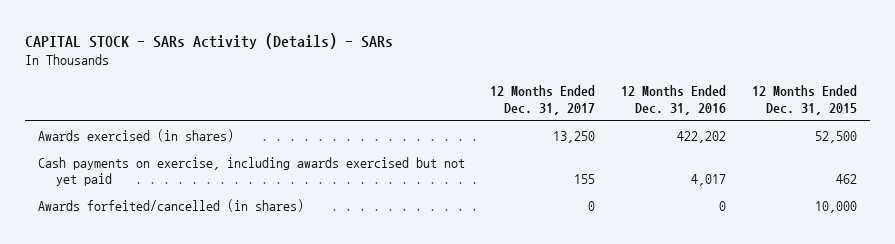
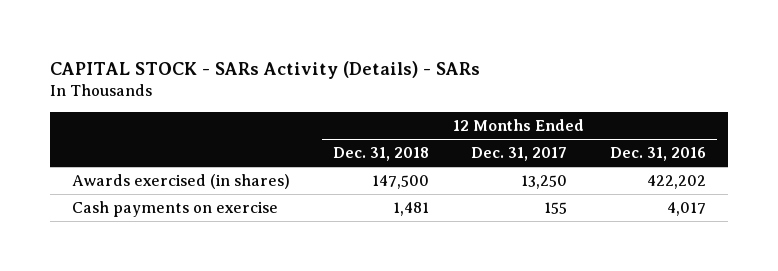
- | 12 Months Ended Dec. 31, 2017 | 12 Months Ended Dec. 31, 2016 | 12 Months Ended Dec. 31, 2015
+ | 12 Months Ended Dec. 31, 2018 | 12 Months Ended Dec. 31, 2017 | 12 Months Ended Dec. 31, 2016
- Cash payments on exercise, including awards exercised but not yet paid | 155 | 4,017 | 462
- Awards forfeited/cancelled (in shares) | 0 | 0 | 10,000
+ Cash payments on exercise | 1,481 | 155 | 4,017

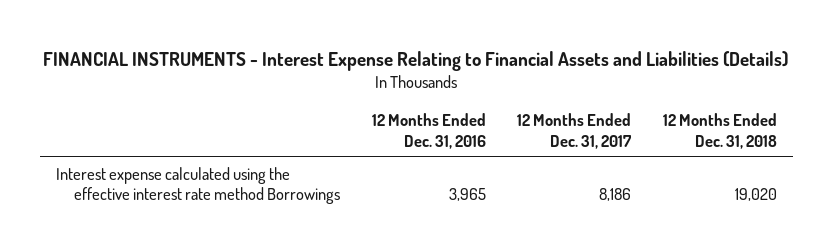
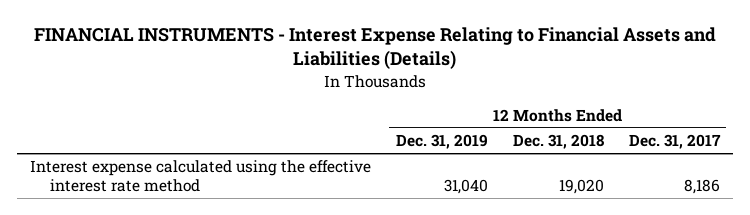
- | 12 Months Ended Dec. 31, 2016 | 12 Months Ended Dec. 31, 2017 | 12 Months Ended Dec. 31, 2018
+ | 12 Months Ended Dec. 31, 2019 | 12 Months Ended Dec. 31, 2018 | 12 Months Ended Dec. 31, 2017
- Interest expense calculated using the effective interest rate method Borrowings | 3,965 | 8,186 | 19,020
+ Interest expense calculated using the effective interest rate method | 31,040 | 19,020 | 8,186

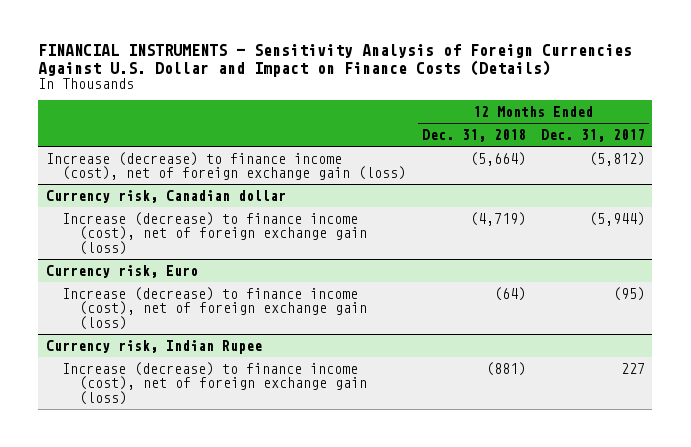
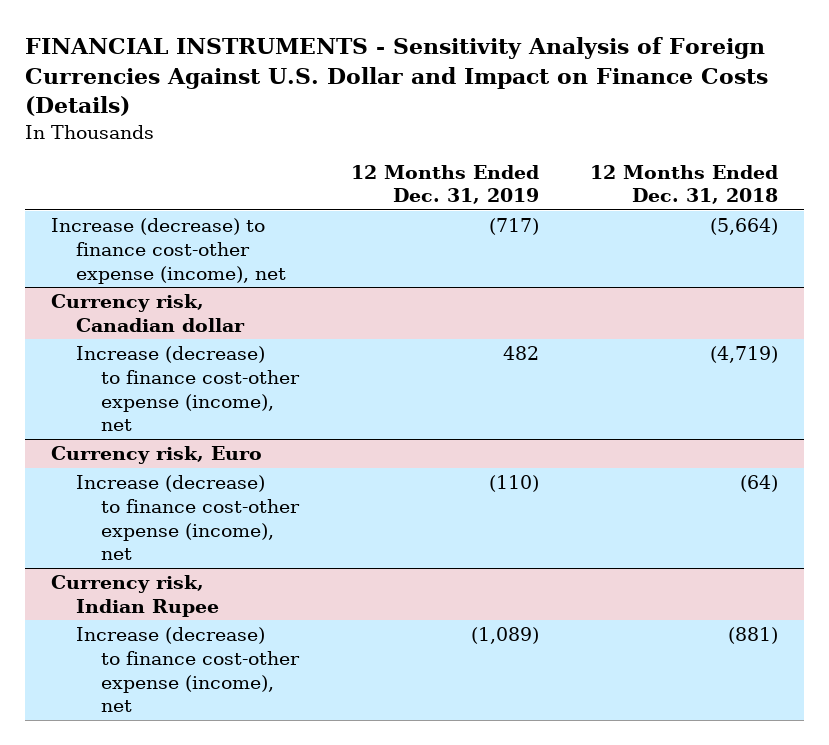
- | 12 Months Ended Dec. 31, 2018 | 12 Months Ended Dec. 31, 2017
+ | 12 Months Ended Dec. 31, 2019 | 12 Months Ended Dec. 31, 2018
- Increase (decrease) to finance income (cost), net of foreign exchange gain (loss) | (5,664) | (5,812)
+ Increase (decrease) to finance cost-other expense (income), net | (717) | (5,664)
@ Currency risk, Canadian dollar
- Increase (decrease) to finance income (cost), net of foreign exchange gain (loss) | (4,719) | (5,944)
+ Increase (decrease) to finance cost-other expense (income), net | 482 | (4,719)
@ Currency risk, Euro
- Increase (decrease) to finance income (cost), net of foreign exchange gain (loss) | (64) | (95)
+ Increase (decrease) to finance cost-other expense (income), net | (110) | (64)
@ Currency risk, Indian Rupee
- Increase (decrease) to finance income (cost), net of foreign exchange gain (loss) | (881) | 227
+ Increase (decrease) to finance cost-other expense (income), net | (1,089) | (881)

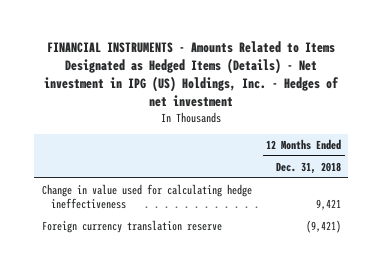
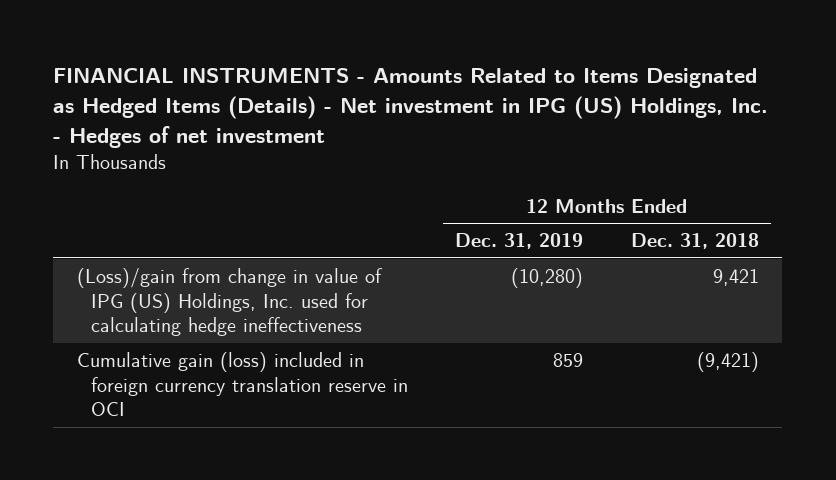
- | 12 Months Ended Dec. 31, 2018
+ | 12 Months Ended Dec. 31, 2019 | 12 Months Ended Dec. 31, 2018
- Change in value used for calculating hedge ineffectiveness | 9,421
- Foreign currency translation reserve | (9,421)
+ (Loss)/gain from change in value of IPG (US) Holdings, Inc. used for calculating hedge ineffectiveness | (10,280) | 9,421
+ Cumulative gain (loss) included in foreign currency translation reserve in OCI | 859 | (9,421)

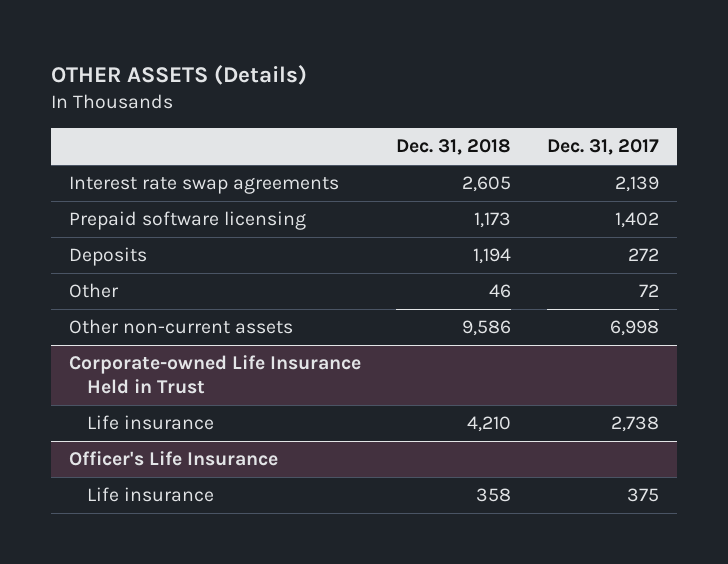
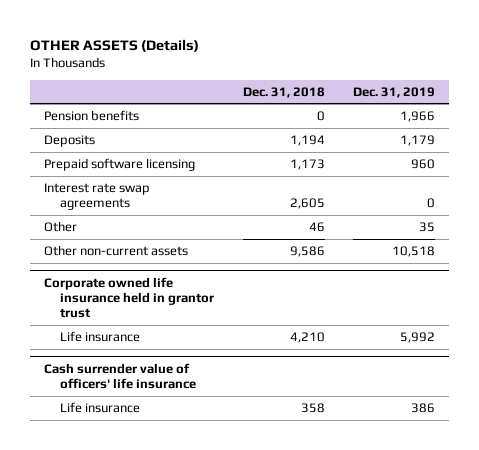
- | Dec. 31, 2018 | Dec. 31, 2017
+ | Dec. 31, 2018 | Dec. 31, 2019
+ Pension benefits | 0 | 1,966
moved down: Prepaid software licensing | 1,173 | 960
moved down: Interest rate swap agreements | 2,605 | 0
- Corporate-owned Life Insurance Held in Trust
+ Corporate owned life insurance held in grantor trust
- Officer's Life Insurance
+ Cash surrender value of officers' life insurance

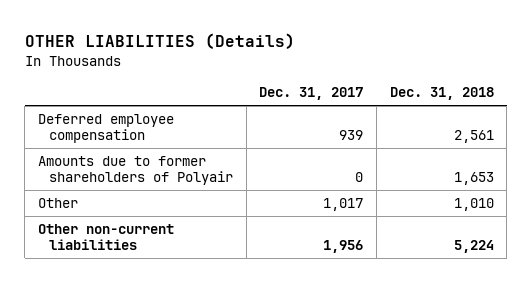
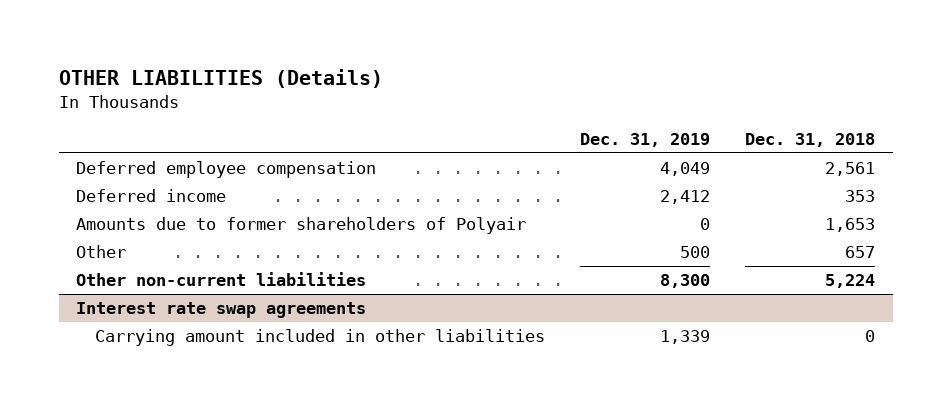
- | Dec. 31, 2017 | Dec. 31, 2018
+ | Dec. 31, 2019 | Dec. 31, 2018
+ Deferred income | 2,412 | 353
- Other | 1,017 | 1,010
+ Other | 500 | 657
+ Interest rate swap agreements
+ Carrying amount included in other liabilities | 1,339 | 0

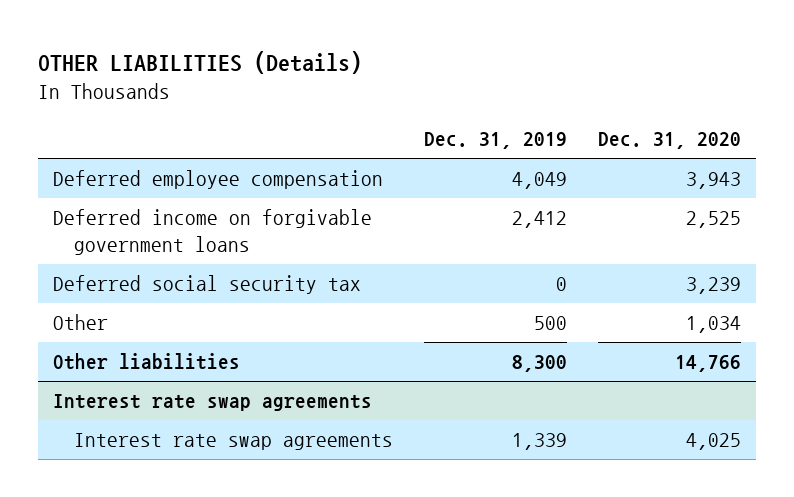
- | Dec. 31, 2019 | Dec. 31, 2018
+ | Dec. 31, 2019 | Dec. 31, 2020
- Deferred income | 2,412 | 353
- Amounts due to former shareholders of Polyair | 0 | 1,653
+ Deferred income on forgivable government loans | 2,412 | 2,525
+ Deferred social security tax | 0 | 3,239
- Other non-current liabilities | 8,300 | 5,224
+ Other liabilities | 8,300 | 14,766
@ Interest rate swap agreements
- Carrying amount included in other liabilities | 1,339 | 0
+ Interest rate swap agreements | 1,339 | 4,025

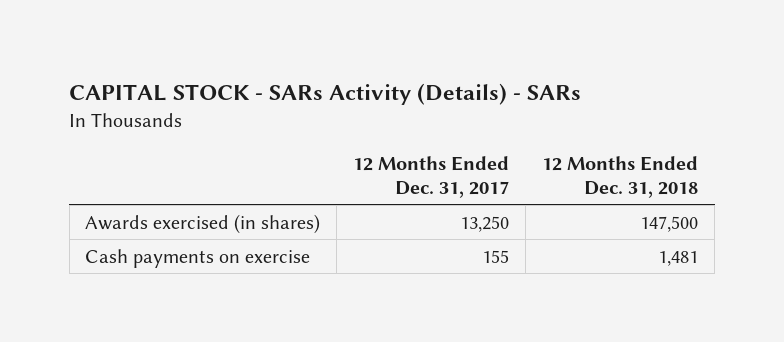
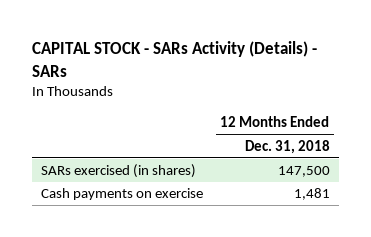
- | 12 Months Ended Dec. 31, 2017 | 12 Months Ended Dec. 31, 2018
+ | 12 Months Ended Dec. 31, 2018
- Awards exercised (in shares) | 13,250 | 147,500
+ SARs exercised (in shares) | 147,500

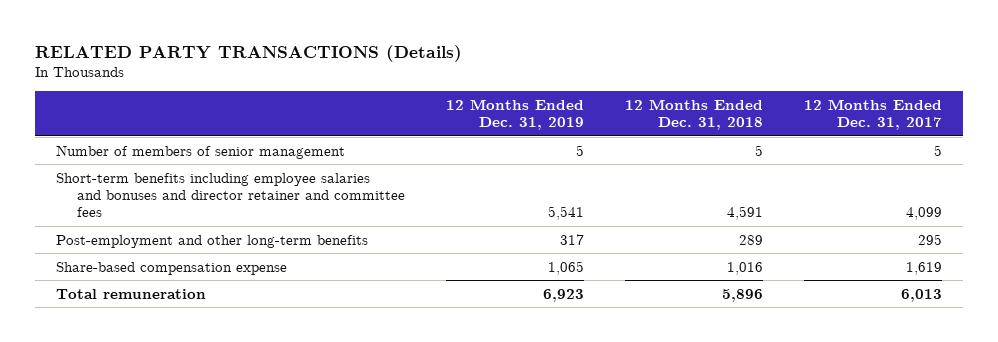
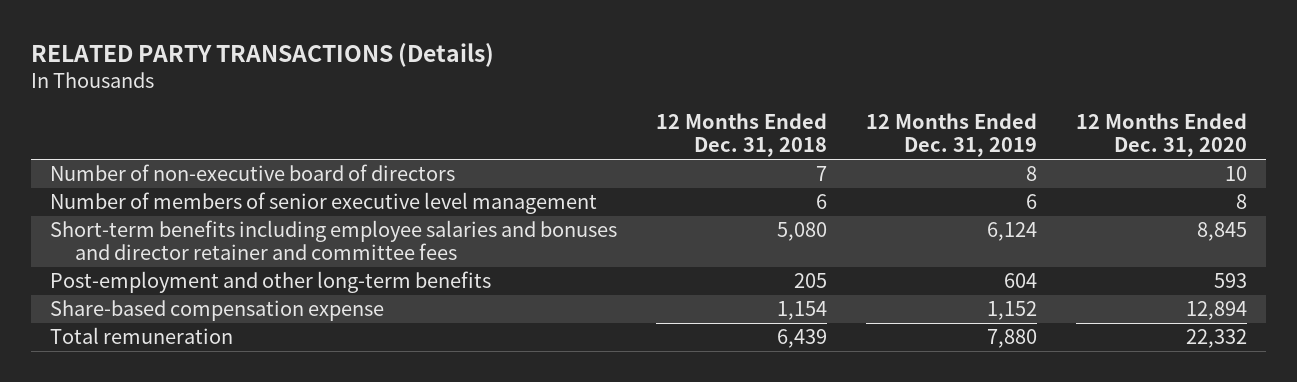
- | 12 Months Ended Dec. 31, 2019 | 12 Months Ended Dec. 31, 2018 | 12 Months Ended Dec. 31, 2017
+ | 12 Months Ended Dec. 31, 2018 | 12 Months Ended Dec. 31, 2019 | 12 Months Ended Dec. 31, 2020
- Number of members of senior management | 5 | 5 | 5
- Short-term benefits including employee salaries and bonuses and director retainer and committee fees | 5,541 | 4,591 | 4,099
- Post-employment and other long-term benefits | 317 | 289 | 295
- Share-based compensation expense | 1,065 | 1,016 | 1,619
- Total remuneration | 6,923 | 5,896 | 6,013
+ Number of non-executive board of directors | 7 | 8 | 10
+ Number of members of senior executive level management | 6 | 6 | 8
+ Short-term benefits including employee salaries and bonuses and director retainer and committee fees | 5,080 | 6,124 | 8,845
+ Post-employment and other long-term benefits | 205 | 604 | 593
+ Share-based compensation expense | 1,154 | 1,152 | 12,894
+ Total remuneration | 6,439 | 7,880 | 22,332

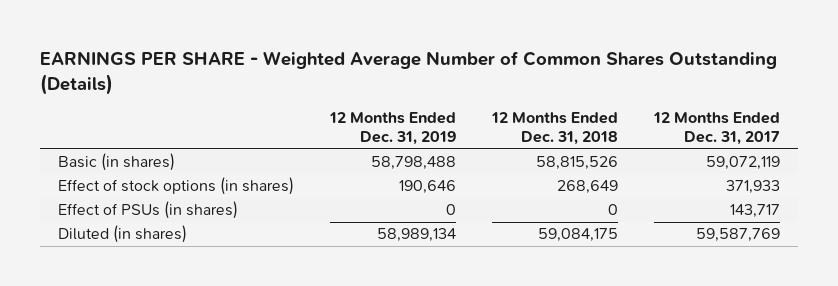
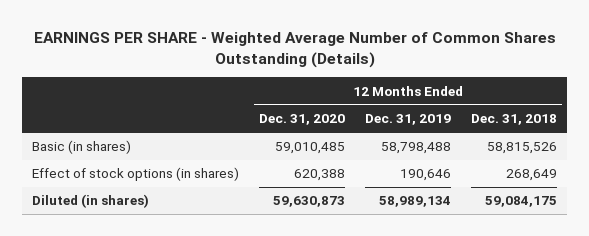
- | 12 Months Ended Dec. 31, 2019 | 12 Months Ended Dec. 31, 2018 | 12 Months Ended Dec. 31, 2017
+ | 12 Months Ended Dec. 31, 2020 | 12 Months Ended Dec. 31, 2019 | 12 Months Ended Dec. 31, 2018
- Effect of PSUs (in shares) | 0 | 0 | 143,717

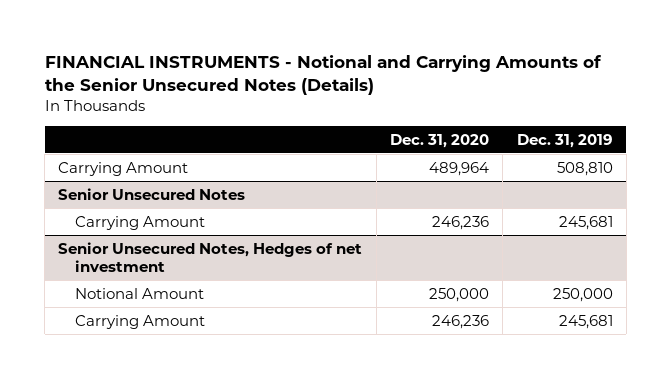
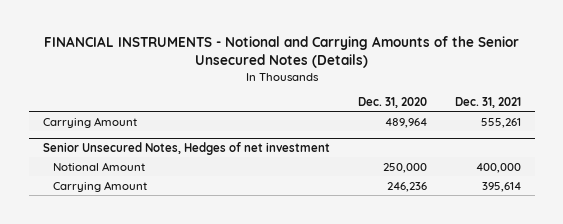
- | Dec. 31, 2020 | Dec. 31, 2019
+ | Dec. 31, 2020 | Dec. 31, 2021
- Senior Unsecured Notes
- Carrying Amount | 246,236 | 245,681

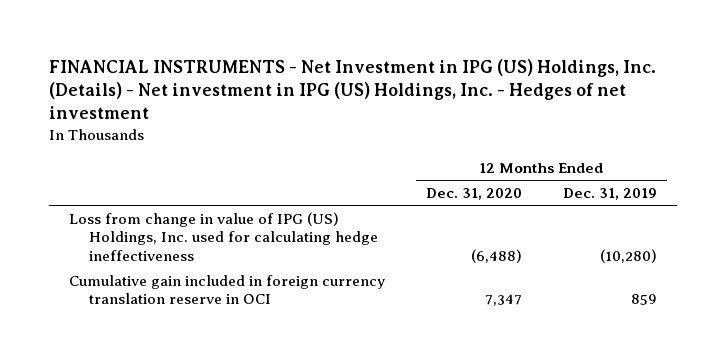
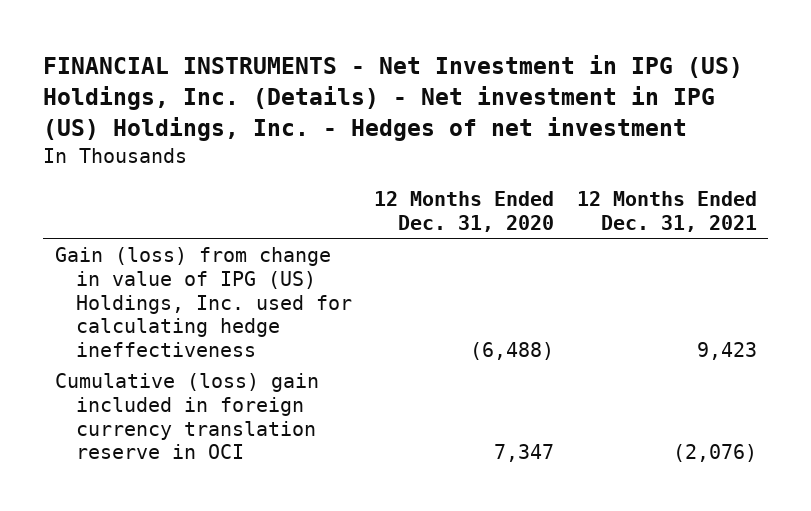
- | 12 Months Ended Dec. 31, 2020 | 12 Months Ended Dec. 31, 2019
+ | 12 Months Ended Dec. 31, 2020 | 12 Months Ended Dec. 31, 2021
- Loss from change in value of IPG (US) Holdings, Inc. used for calculating hedge ineffectiveness | (6,488) | (10,280)
- Cumulative gain included in foreign currency translation reserve in OCI | 7,347 | 859
+ Gain (loss) from change in value of IPG (US) Holdings, Inc. used for calculating hedge ineffectiveness | (6,488) | 9,423
+ Cumulative (loss) gain included in foreign currency translation reserve in OCI | 7,347 | (2,076)

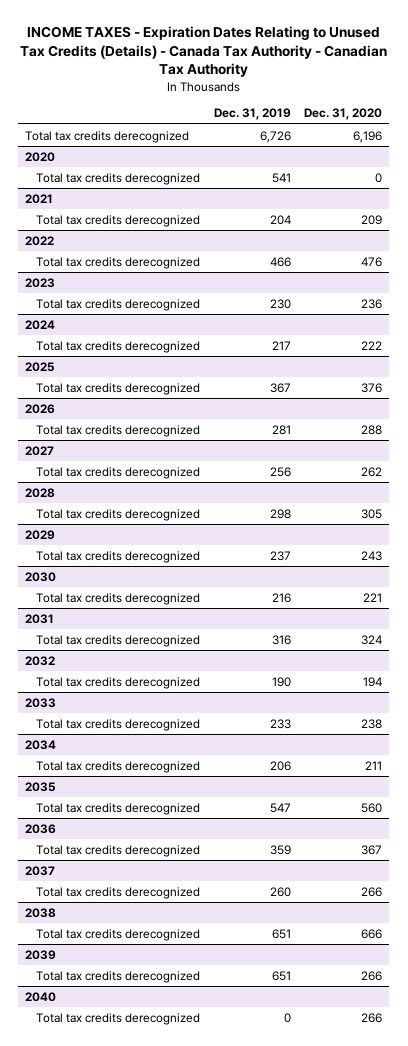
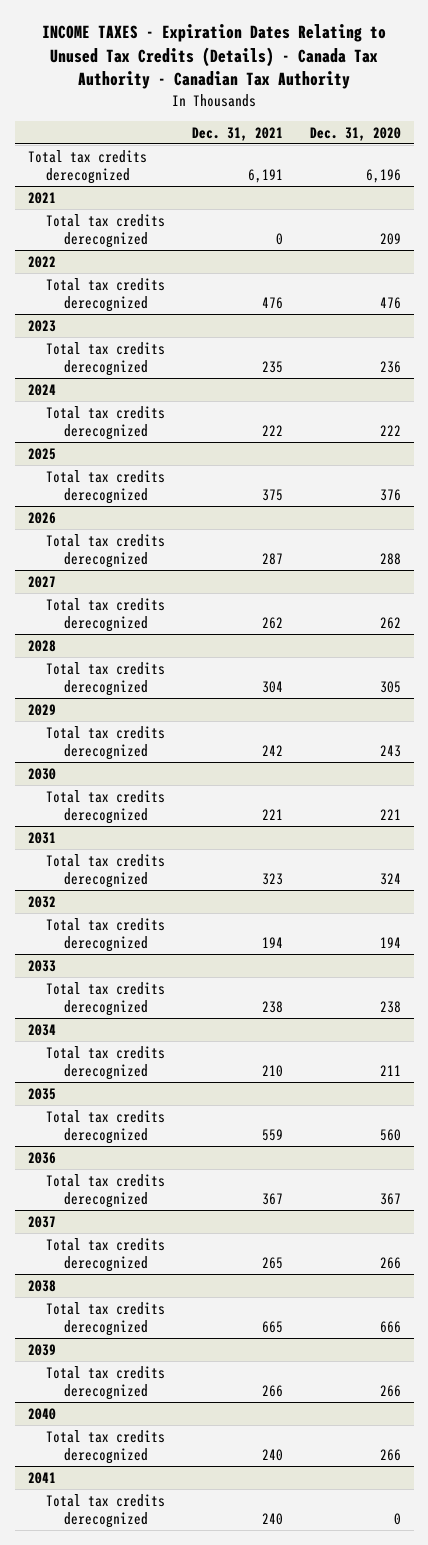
- | Dec. 31, 2019 | Dec. 31, 2020
+ | Dec. 31, 2021 | Dec. 31, 2020
- 2020
- Total tax credits derecognized | 541 | 0
+ 2041
+ Total tax credits derecognized | 240 | 0

